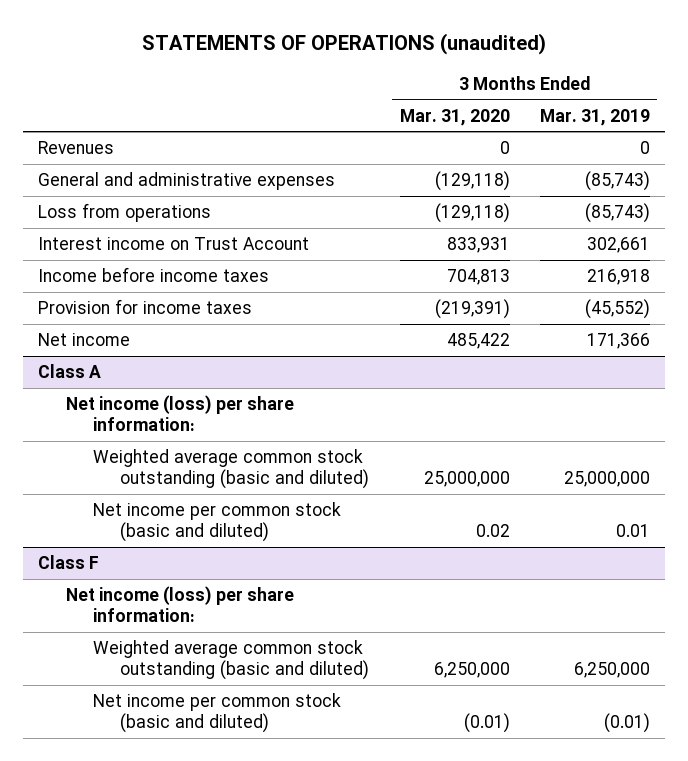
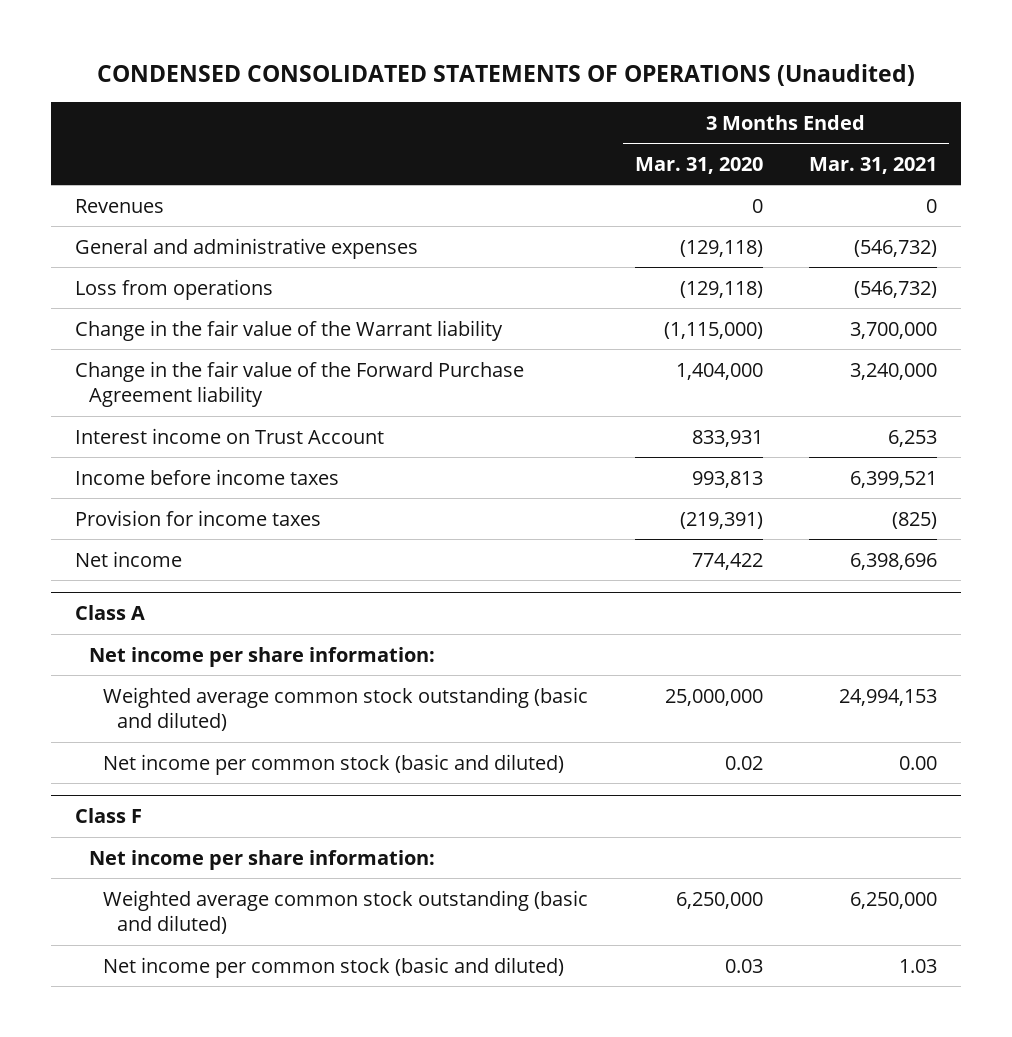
- STATEMENTS OF OPERATIONS (unaudited)
+ CONDENSED CONSOLIDATED STATEMENTS OF OPERATIONS (Unaudited)
- | 3 Months Ended Mar. 31, 2020 | 3 Months Ended Mar. 31, 2019
+ | 3 Months Ended Mar. 31, 2020 | 3 Months Ended Mar. 31, 2021
+ Change in the fair value of the Warrant liability | (1,115,000) | 3,700,000
+ Change in the fair value of the Forward Purchase Agreement liability | 1,404,000 | 3,240,000
- Income before income taxes | 704,813 | 216,918
+ Income before income taxes | 993,813 | 6,399,521
- Net income | 485,422 | 171,366
+ Net income | 774,422 | 6,398,696
@ Class A
- Net income (loss) per share information:
+ Net income per share information:
@ Class F
- Net income (loss) per share information:
+ Net income per share information:
- Net income per common stock (basic and diluted) | (0.01) | (0.01)
+ Net income per common stock (basic and diluted) | 0.03 | 1.03

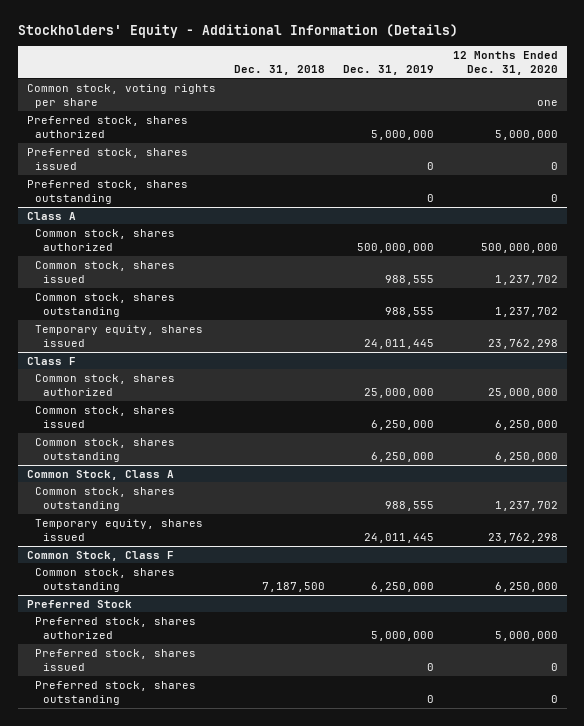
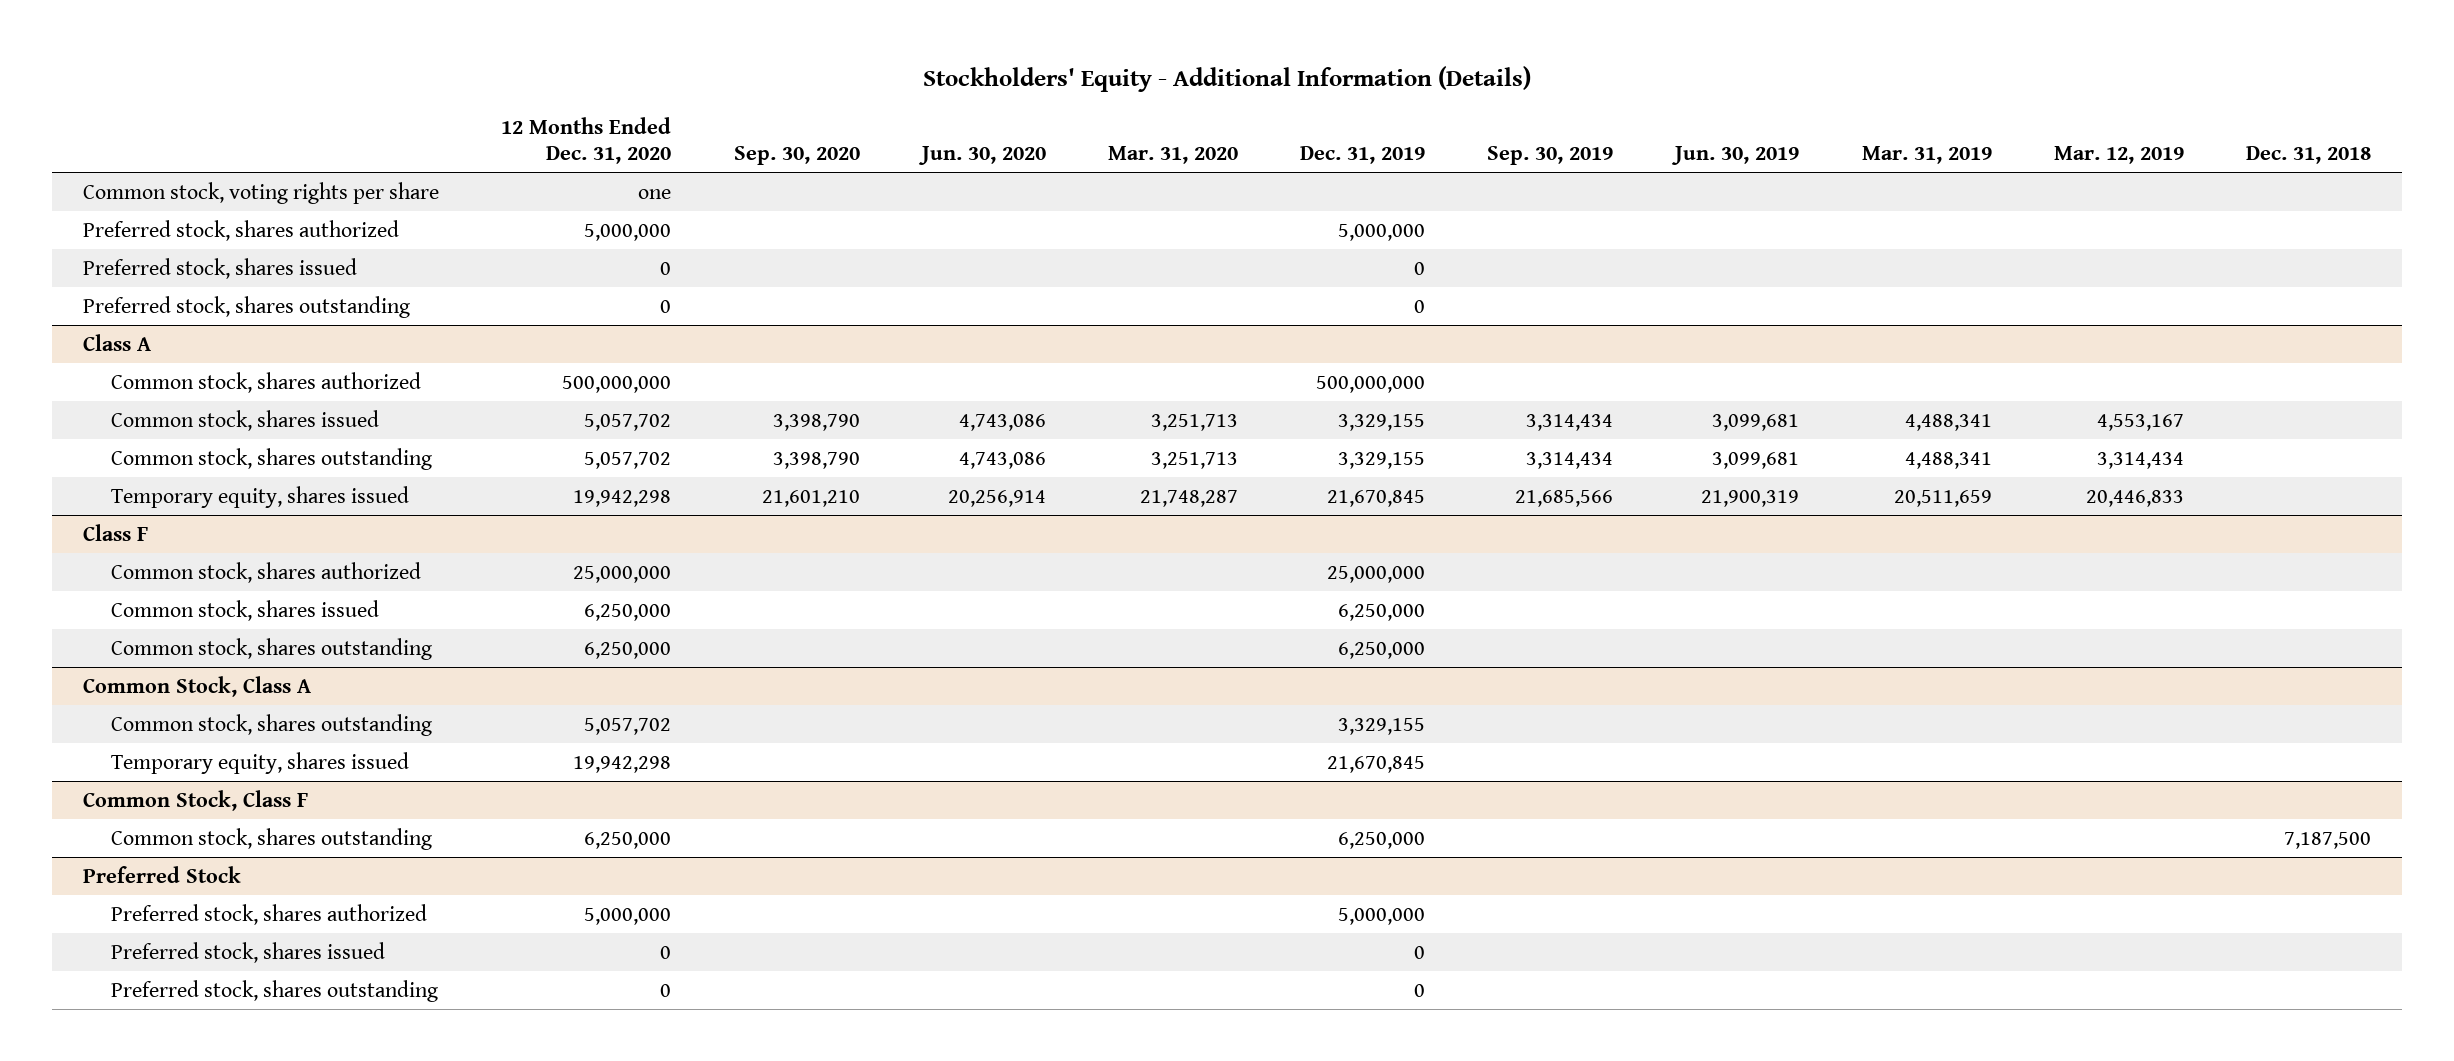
- | Dec. 31, 2018 | Dec. 31, 2019 | 12 Months Ended Dec. 31, 2020
+ | 12 Months Ended Dec. 31, 2020 | Sep. 30, 2020 | Jun. 30, 2020 | Mar. 31, 2020 | Dec. 31, 2019 | Sep. 30, 2019 | Jun. 30, 2019 | Mar. 31, 2019 | Mar. 12, 2019 | Dec. 31, 2018
@ Class A
- Common stock, shares issued | | 988,555 | 1,237,702
- Common stock, shares outstanding | | 988,555 | 1,237,702
- Temporary equity, shares issued | | 24,011,445 | 23,762,298
+ Common stock, shares issued | 5,057,702 | 3,398,790 | 4,743,086 | 3,251,713 | 3,329,155 | 3,314,434 | 3,099,681 | 4,488,341 | 4,553,167 |
+ Common stock, shares outstanding | 5,057,702 | 3,398,790 | 4,743,086 | 3,251,713 | 3,329,155 | 3,314,434 | 3,099,681 | 4,488,341 | 3,314,434 |
+ Temporary equity, shares issued | 19,942,298 | 21,601,210 | 20,256,914 | 21,748,287 | 21,670,845 | 21,685,566 | 21,900,319 | 20,511,659 | 20,446,833 |
@ Common Stock, Class A
- Common stock, shares outstanding | | 988,555 | 1,237,702
- Temporary equity, shares issued | | 24,011,445 | 23,762,298
+ Common stock, shares outstanding | 5,057,702 | | | | 3,329,155 | | | | |
+ Temporary equity, shares issued | 19,942,298 | | | | 21,670,845 | | | | |

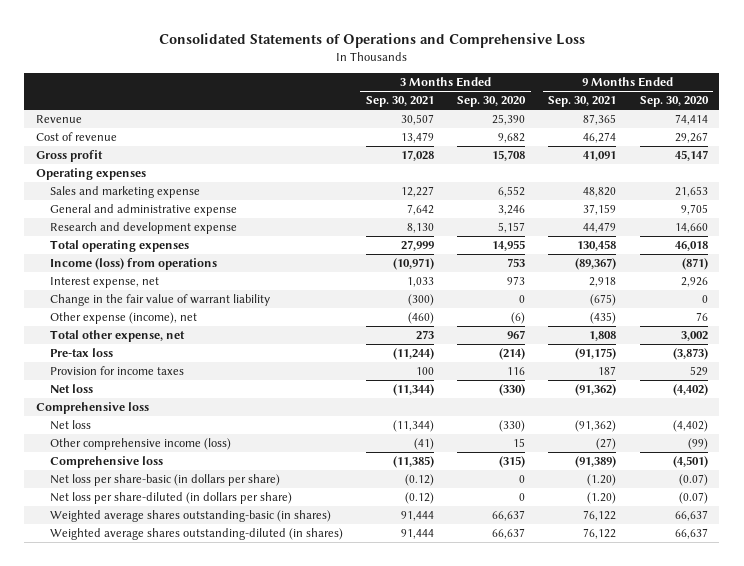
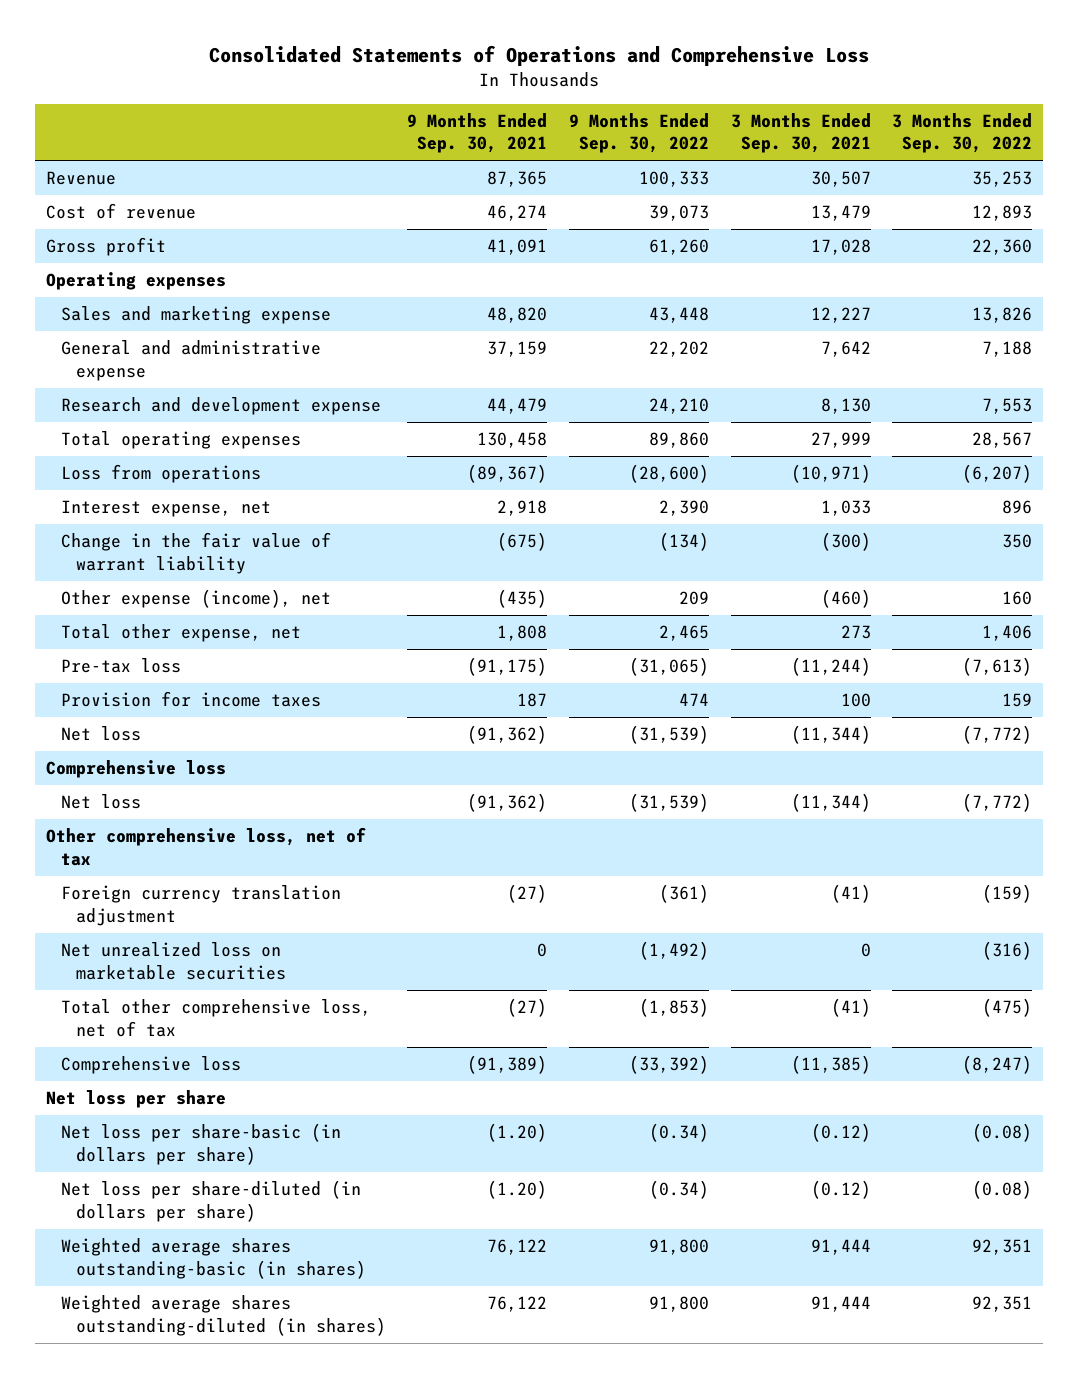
- | 3 Months Ended Sep. 30, 2021 | 3 Months Ended Sep. 30, 2020 | 9 Months Ended Sep. 30, 2021 | 9 Months Ended Sep. 30, 2020
+ | 9 Months Ended Sep. 30, 2021 | 9 Months Ended Sep. 30, 2022 | 3 Months Ended Sep. 30, 2021 | 3 Months Ended Sep. 30, 2022
- Income (loss) from operations | (10,971) | 753 | (89,367) | (871)
+ Loss from operations | (89,367) | (28,600) | (10,971) | (6,207)
- Other comprehensive income (loss) | (41) | 15 | (27) | (99)
+ Other comprehensive loss, net of tax
+ Foreign currency translation adjustment | (27) | (361) | (41) | (159)
+ Net unrealized loss on marketable securities | 0 | (1,492) | 0 | (316)
+ Total other comprehensive loss, net of tax | (27) | (1,853) | (41) | (475)
+ Net loss per share

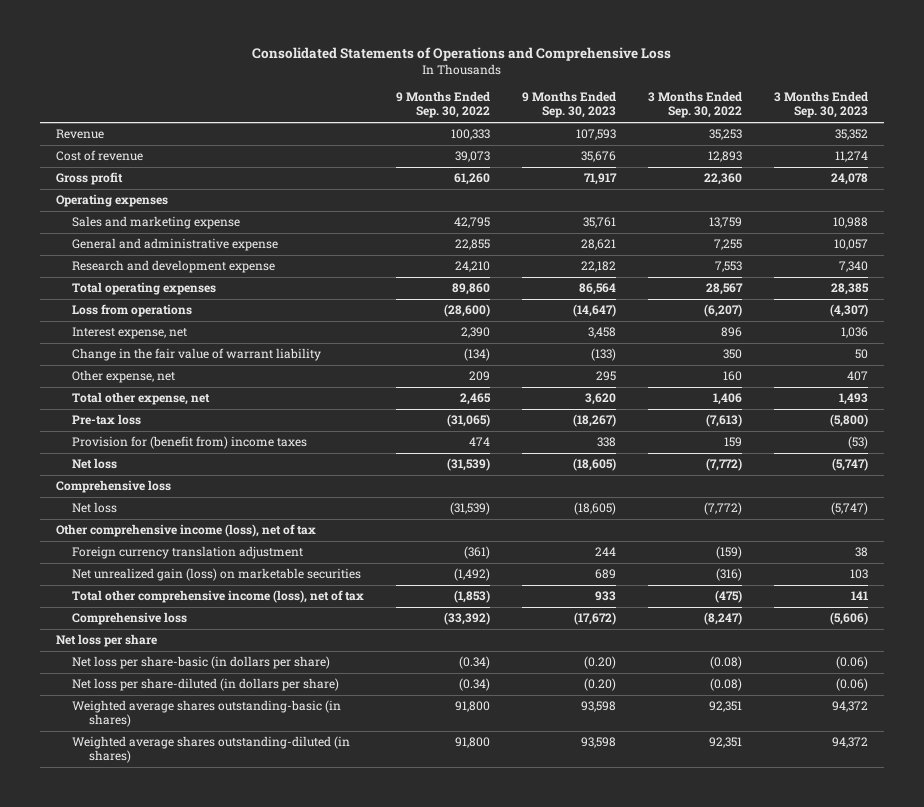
- | 9 Months Ended Sep. 30, 2021 | 9 Months Ended Sep. 30, 2022 | 3 Months Ended Sep. 30, 2021 | 3 Months Ended Sep. 30, 2022
+ | 9 Months Ended Sep. 30, 2022 | 9 Months Ended Sep. 30, 2023 | 3 Months Ended Sep. 30, 2022 | 3 Months Ended Sep. 30, 2023
- Sales and marketing expense | 48,820 | 43,448 | 12,227 | 13,826
- General and administrative expense | 37,159 | 22,202 | 7,642 | 7,188
+ Sales and marketing expense | 42,795 | 35,761 | 13,759 | 10,988
+ General and administrative expense | 22,855 | 28,621 | 7,255 | 10,057
- Other expense (income), net | (435) | 209 | (460) | 160
+ Other expense, net | 209 | 295 | 160 | 407
- Provision for income taxes | 187 | 474 | 100 | 159
+ Provision for (benefit from) income taxes | 474 | 338 | 159 | (53)
- Other comprehensive loss, net of tax
+ Other comprehensive income (loss), net of tax
- Net unrealized loss on marketable securities | 0 | (1,492) | 0 | (316)
- Total other comprehensive loss, net of tax | (27) | (1,853) | (41) | (475)
+ Net unrealized gain (loss) on marketable securities | (1,492) | 689 | (316) | 103
+ Total other comprehensive income (loss), net of tax | (1,853) | 933 | (475) | 141

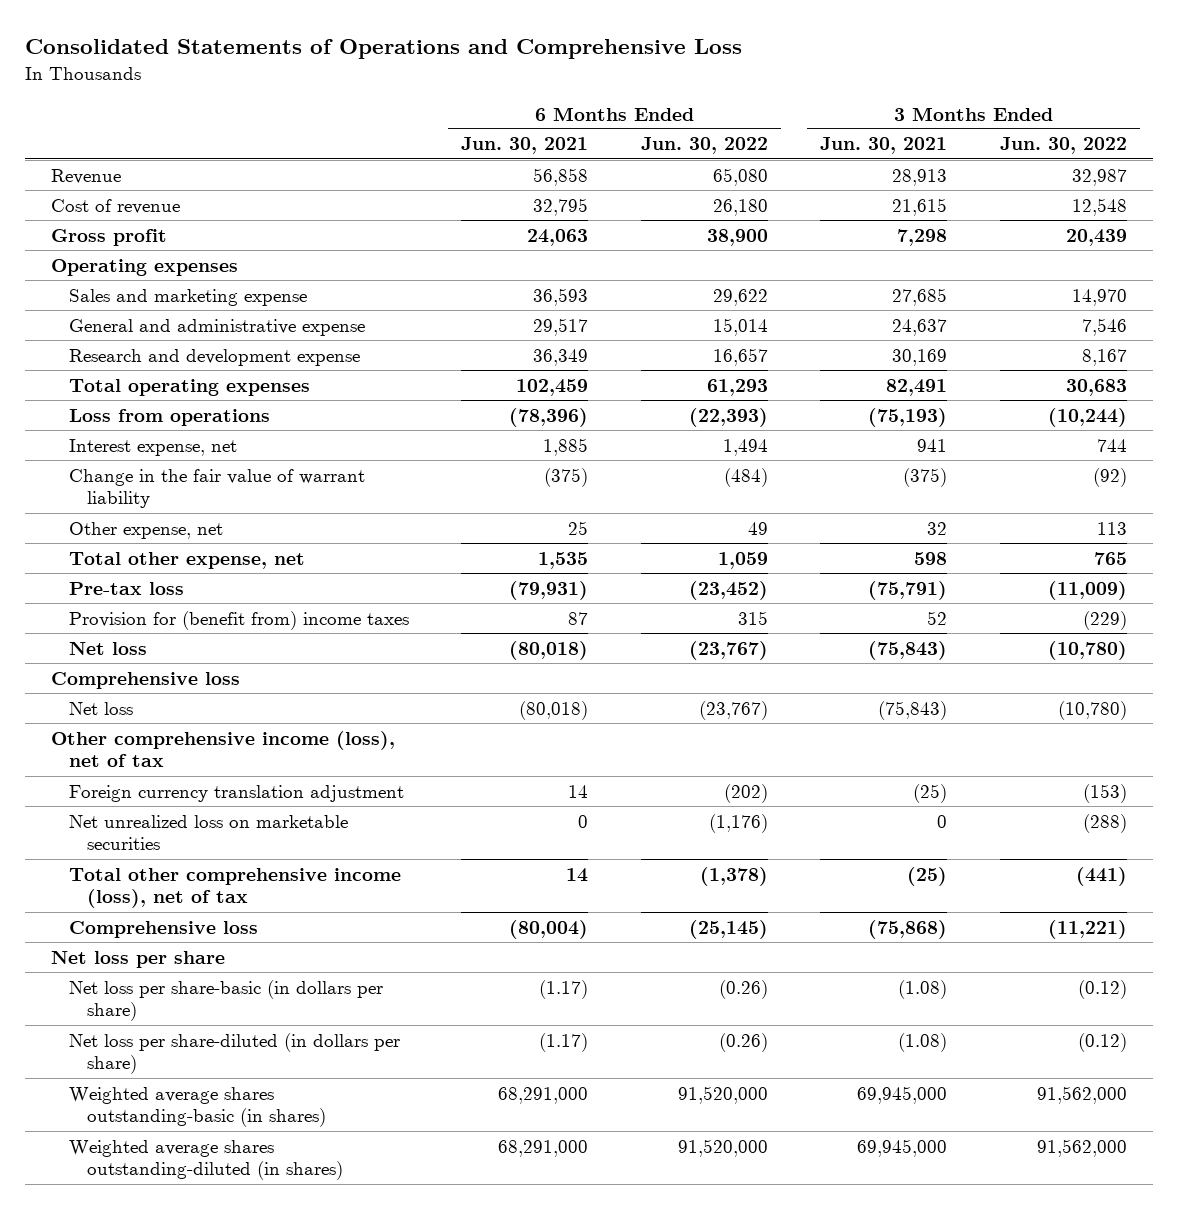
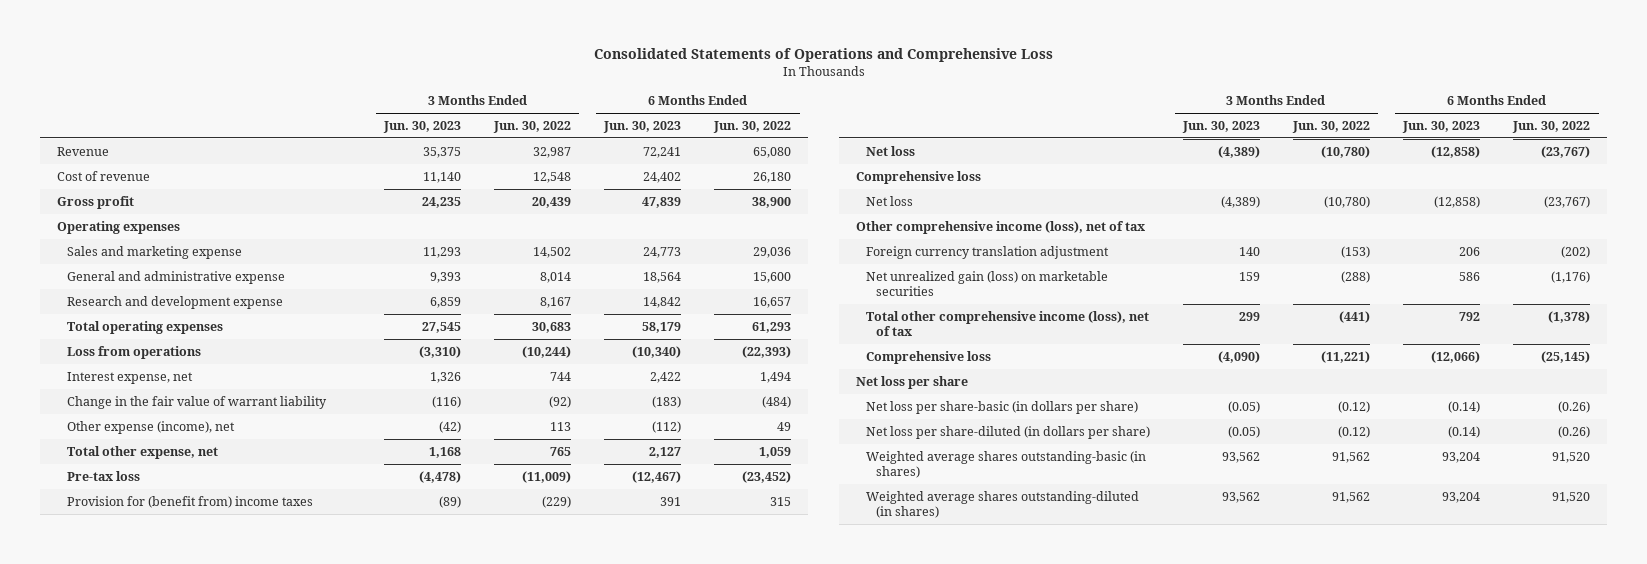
- | 6 Months Ended Jun. 30, 2021 | 6 Months Ended Jun. 30, 2022 | 3 Months Ended Jun. 30, 2021 | 3 Months Ended Jun. 30, 2022
+ | 3 Months Ended Jun. 30, 2023 | 3 Months Ended Jun. 30, 2022 | 6 Months Ended Jun. 30, 2023 | 6 Months Ended Jun. 30, 2022
- Sales and marketing expense | 36,593 | 29,622 | 27,685 | 14,970
- General and administrative expense | 29,517 | 15,014 | 24,637 | 7,546
+ Sales and marketing expense | 11,293 | 14,502 | 24,773 | 29,036
+ General and administrative expense | 9,393 | 8,014 | 18,564 | 15,600
- Other expense, net | 25 | 49 | 32 | 113
+ Other expense (income), net | (42) | 113 | (112) | 49
- Net unrealized loss on marketable securities | 0 | (1,176) | 0 | (288)
+ Net unrealized gain (loss) on marketable securities | 159 | (288) | 586 | (1,176)
- Weighted average shares outstanding-basic (in shares) | 68,291,000 | 91,520,000 | 69,945,000 | 91,562,000
- Weighted average shares outstanding-diluted (in shares) | 68,291,000 | 91,520,000 | 69,945,000 | 91,562,000
+ Weighted average shares outstanding-basic (in shares) | 93,562 | 91,562 | 93,204 | 91,520
+ Weighted average shares outstanding-diluted (in shares) | 93,562 | 91,562 | 93,204 | 91,520

